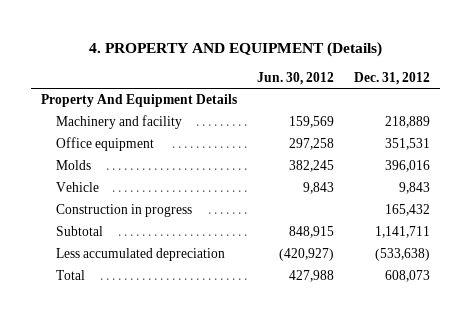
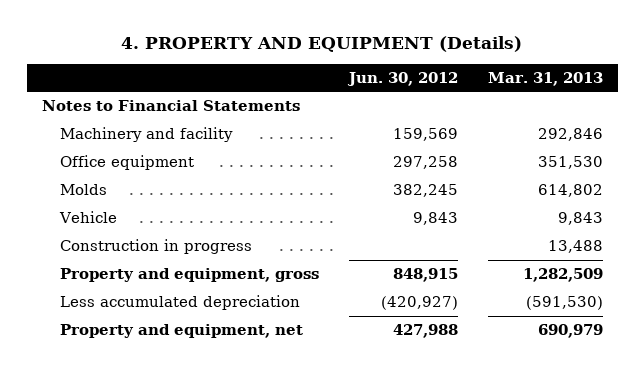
- | Jun. 30, 2012 | Dec. 31, 2012
+ | Jun. 30, 2012 | Mar. 31, 2013
- Property And Equipment Details
+ Notes to Financial Statements
- Subtotal | 848,915 | 1,141,711
+ Property and equipment, gross | 848,915 | 1,282,509
- Total | 427,988 | 608,073
+ Property and equipment, net | 427,988 | 690,979

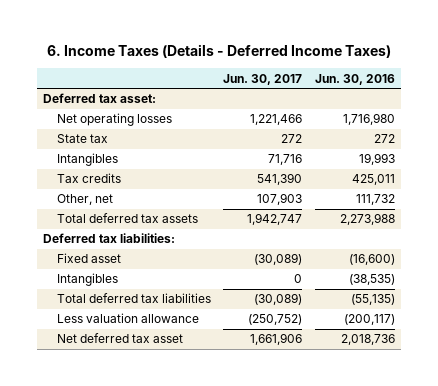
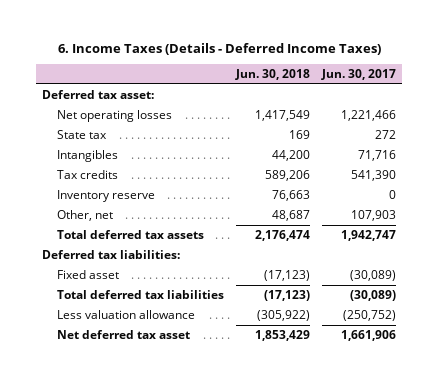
- | Jun. 30, 2017 | Jun. 30, 2016
+ | Jun. 30, 2018 | Jun. 30, 2017
+ Inventory reserve | 76,663 | 0
- Intangibles | 0 | (38,535)

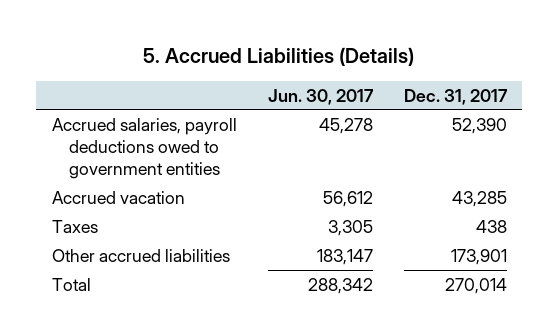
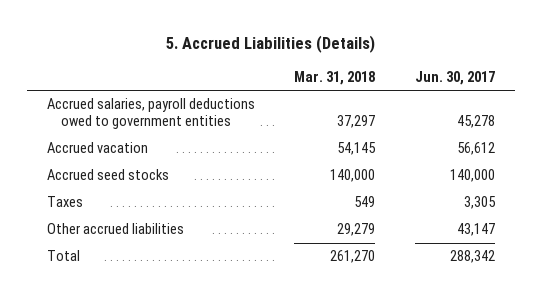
- | Jun. 30, 2017 | Dec. 31, 2017
+ | Mar. 31, 2018 | Jun. 30, 2017
+ Accrued seed stocks | 140,000 | 140,000
- Other accrued liabilities | 183,147 | 173,901
+ Other accrued liabilities | 29,279 | 43,147

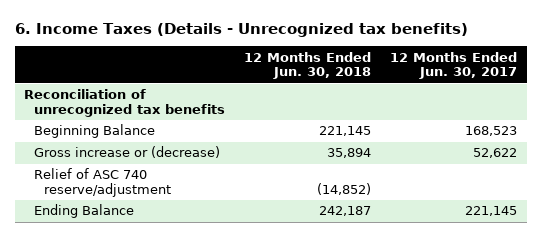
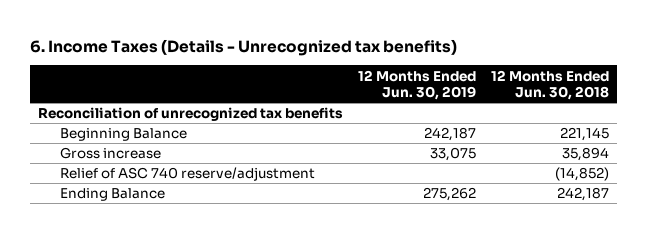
- | 12 Months Ended Jun. 30, 2018 | 12 Months Ended Jun. 30, 2017
+ | 12 Months Ended Jun. 30, 2019 | 12 Months Ended Jun. 30, 2018
- Gross increase or (decrease) | 35,894 | 52,622
+ Gross increase | 33,075 | 35,894

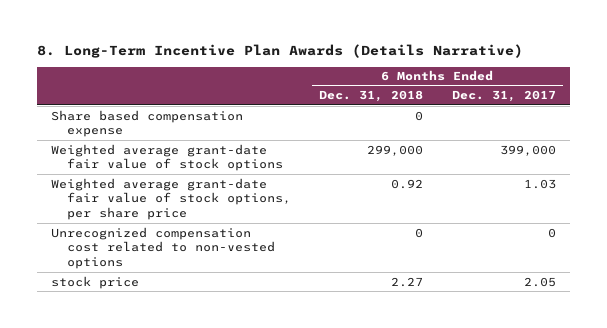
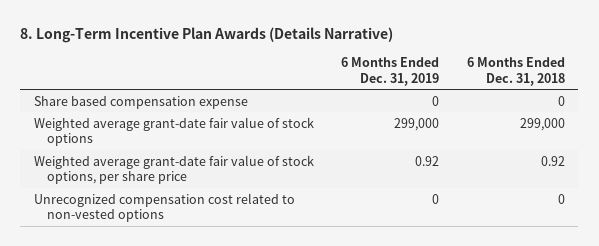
- | 6 Months Ended Dec. 31, 2018 | 6 Months Ended Dec. 31, 2017
+ | 6 Months Ended Dec. 31, 2019 | 6 Months Ended Dec. 31, 2018
- stock price | 2.27 | 2.05

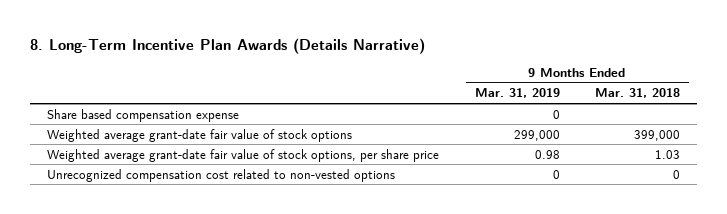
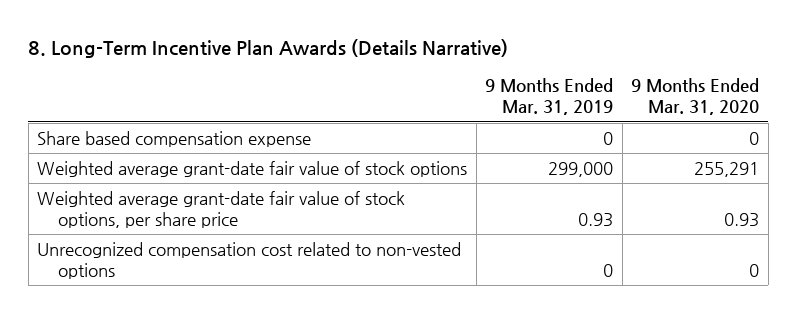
- | 9 Months Ended Mar. 31, 2019 | 9 Months Ended Mar. 31, 2018
+ | 9 Months Ended Mar. 31, 2019 | 9 Months Ended Mar. 31, 2020
- Weighted average grant-date fair value of stock options, per share price | 0.98 | 1.03
+ Weighted average grant-date fair value of stock options, per share price | 0.93 | 0.93

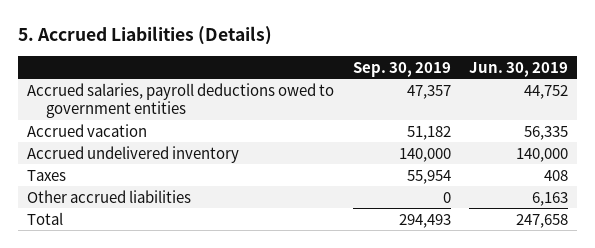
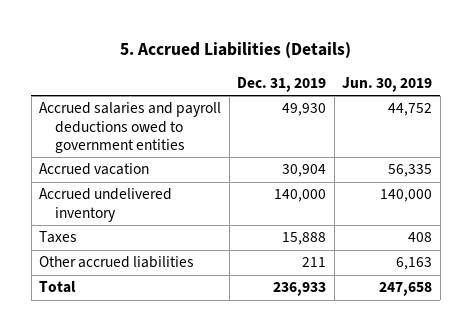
- | Sep. 30, 2019 | Jun. 30, 2019
+ | Dec. 31, 2019 | Jun. 30, 2019
- Accrued salaries, payroll deductions owed to government entities | 47,357 | 44,752
+ Accrued salaries and payroll deductions owed to government entities | 49,930 | 44,752

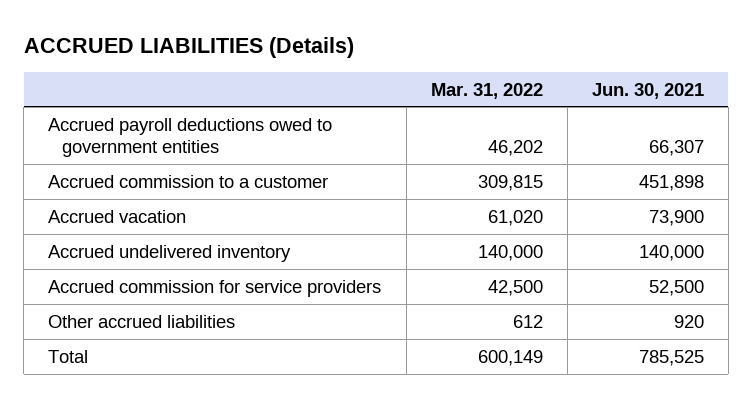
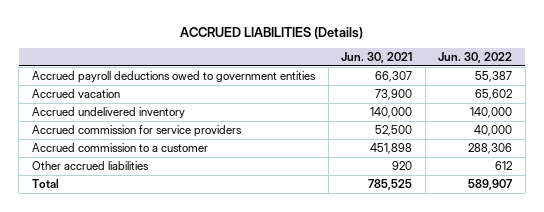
- | Mar. 31, 2022 | Jun. 30, 2021
+ | Jun. 30, 2021 | Jun. 30, 2022
moved down: Accrued commission to a customer | 451,898 | 288,306

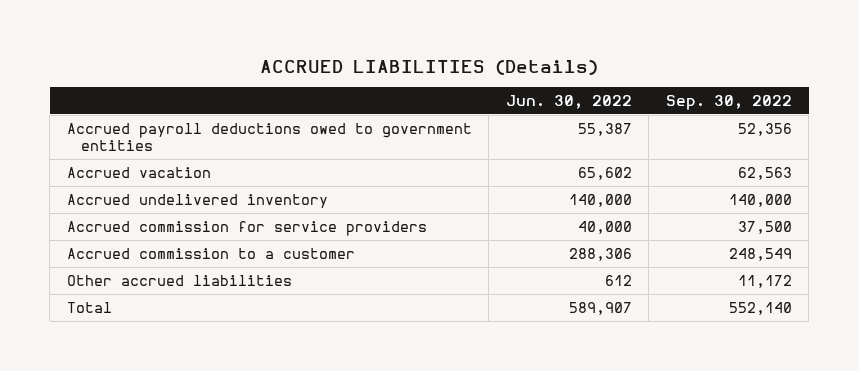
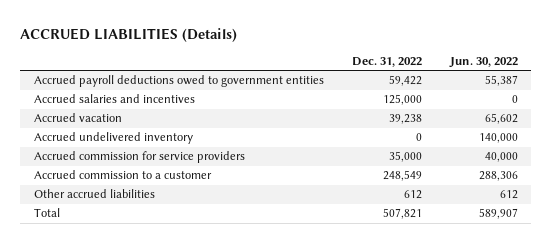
- | Jun. 30, 2022 | Sep. 30, 2022
+ | Dec. 31, 2022 | Jun. 30, 2022
+ Accrued salaries and incentives | 125,000 | 0

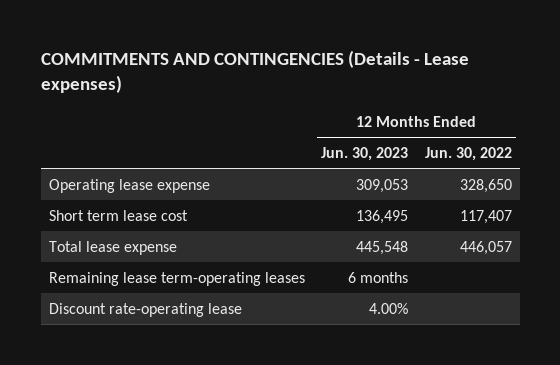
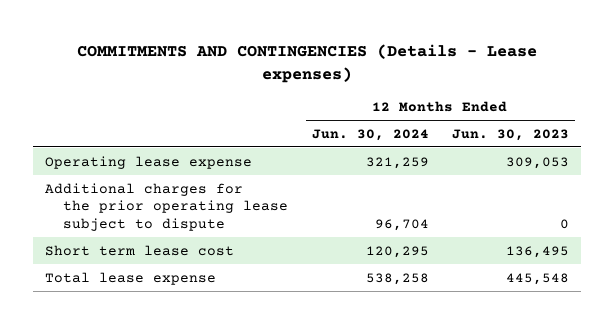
- | 12 Months Ended Jun. 30, 2023 | 12 Months Ended Jun. 30, 2022
+ | 12 Months Ended Jun. 30, 2024 | 12 Months Ended Jun. 30, 2023
+ Additional charges for the prior operating lease subject to dispute | 96,704 | 0
- Remaining lease term-operating leases | 6 months |
- Discount rate-operating lease | 4.00% |

